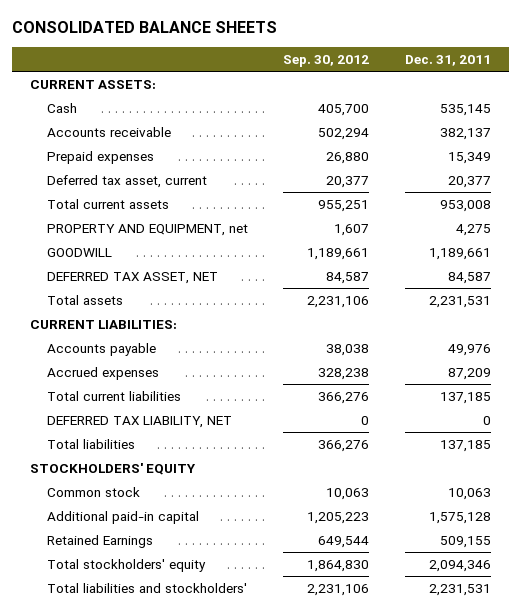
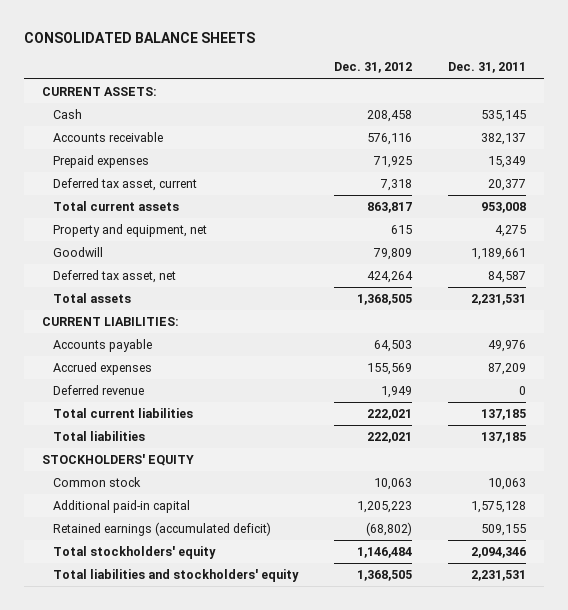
- | Sep. 30, 2012 | Dec. 31, 2011
+ | Dec. 31, 2012 | Dec. 31, 2011
- PROPERTY AND EQUIPMENT, net | 1,607 | 4,275
- GOODWILL | 1,189,661 | 1,189,661
- DEFERRED TAX ASSET, NET | 84,587 | 84,587
+ Property and equipment, net | 615 | 4,275
+ Goodwill | 79,809 | 1,189,661
+ Deferred tax asset, net | 424,264 | 84,587
+ Deferred revenue | 1,949 | 0
- DEFERRED TAX LIABILITY, NET | 0 | 0
- Retained Earnings | 649,544 | 509,155
+ Retained earnings (accumulated deficit) | (68,802) | 509,155
- Total liabilities and stockholders' | 2,231,106 | 2,231,531
+ Total liabilities and stockholders' equity | 1,368,505 | 2,231,531

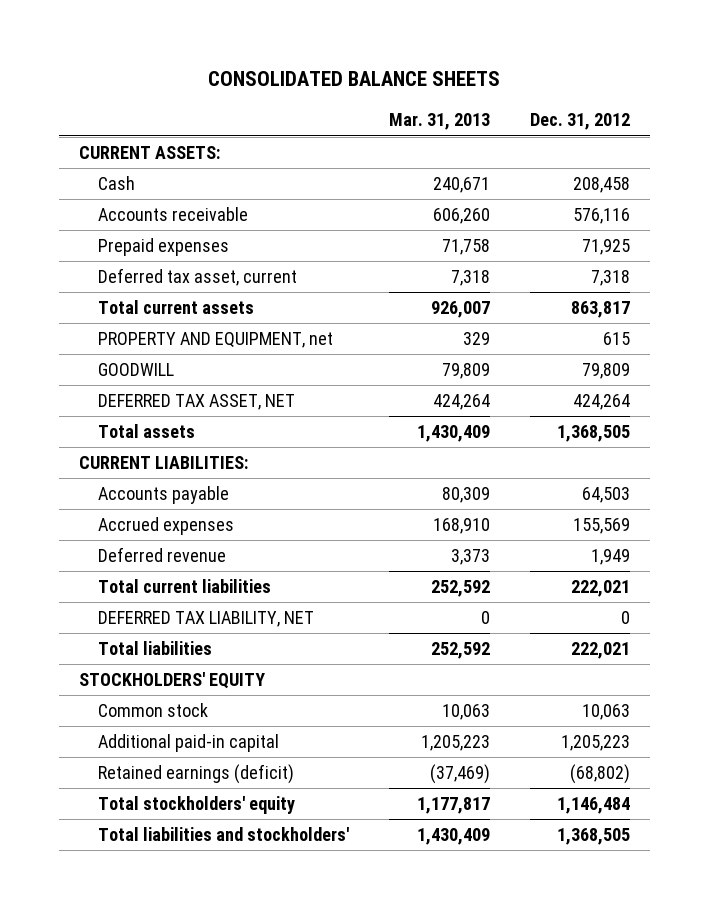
- | Dec. 31, 2012 | Dec. 31, 2011
+ | Mar. 31, 2013 | Dec. 31, 2012
- Property and equipment, net | 615 | 4,275
- Goodwill | 79,809 | 1,189,661
- Deferred tax asset, net | 424,264 | 84,587
+ PROPERTY AND EQUIPMENT, net | 329 | 615
+ GOODWILL | 79,809 | 79,809
+ DEFERRED TAX ASSET, NET | 424,264 | 424,264
+ DEFERRED TAX LIABILITY, NET | 0 | 0
- Retained earnings (accumulated deficit) | (68,802) | 509,155
+ Retained earnings (deficit) | (37,469) | (68,802)
- Total liabilities and stockholders' equity | 1,368,505 | 2,231,531
+ Total liabilities and stockholders' | 1,430,409 | 1,368,505

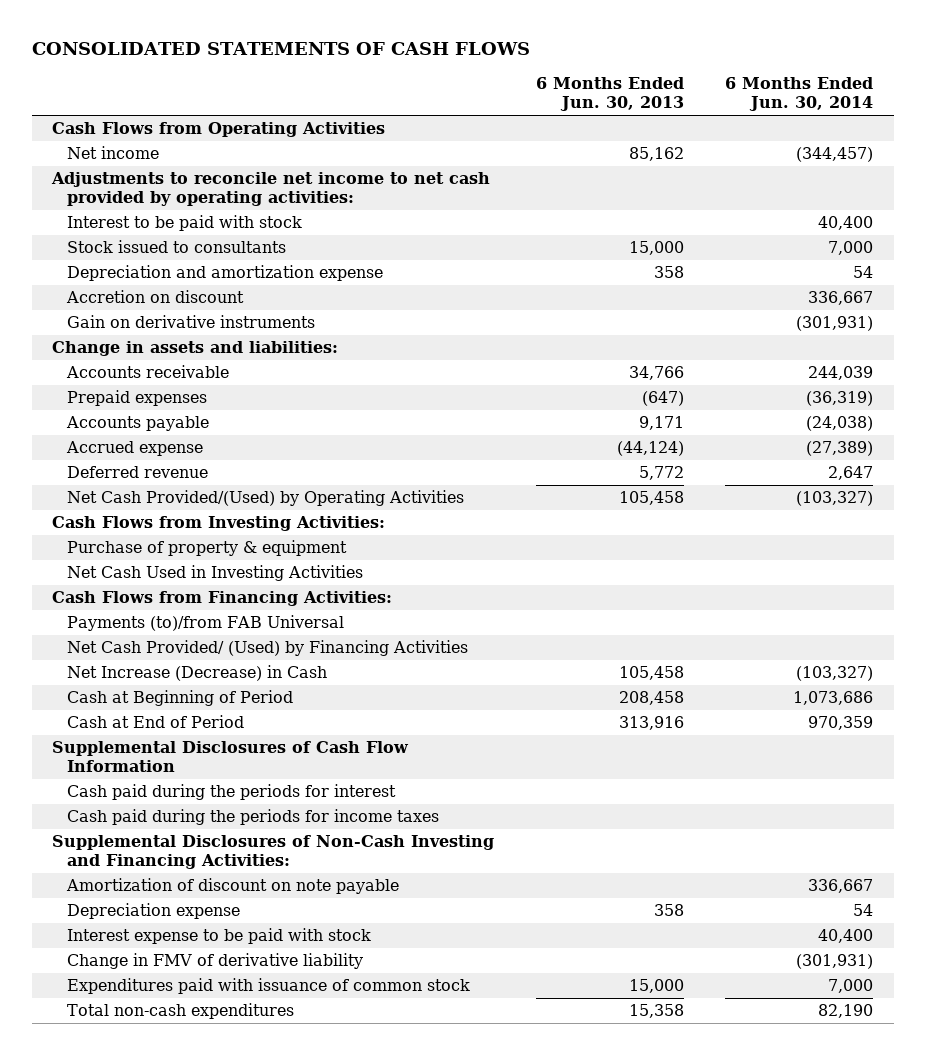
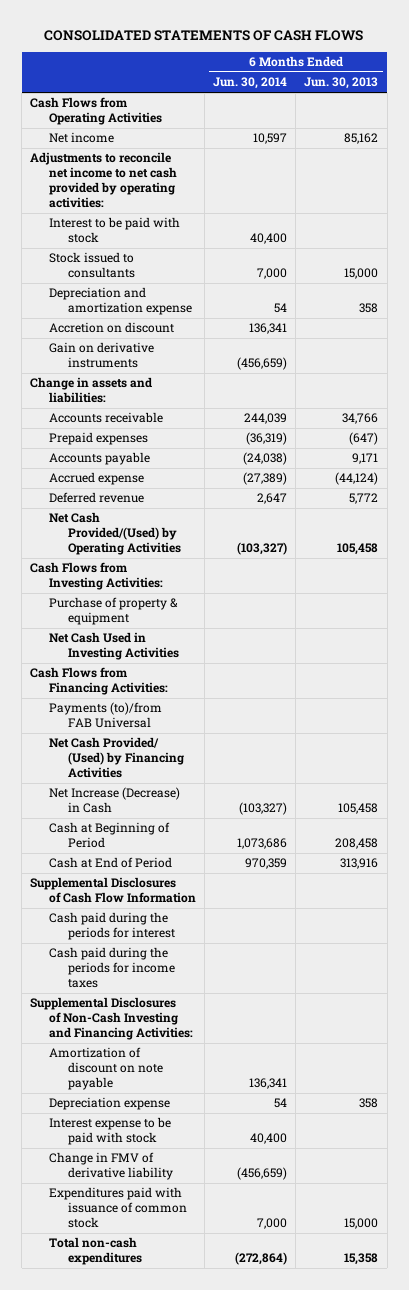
- | 6 Months Ended Jun. 30, 2013 | 6 Months Ended Jun. 30, 2014
+ | 6 Months Ended Jun. 30, 2014 | 6 Months Ended Jun. 30, 2013
- Net income | 85,162 | (344,457)
+ Net income | 10,597 | 85,162
- Accretion on discount | | 336,667
- Gain on derivative instruments | | (301,931)
+ Accretion on discount | 136,341 |
+ Gain on derivative instruments | (456,659) |
- Amortization of discount on note payable | | 336,667
+ Amortization of discount on note payable | 136,341 |
- Change in FMV of derivative liability | | (301,931)
+ Change in FMV of derivative liability | (456,659) |
- Total non-cash expenditures | 15,358 | 82,190
+ Total non-cash expenditures | (272,864) | 15,358

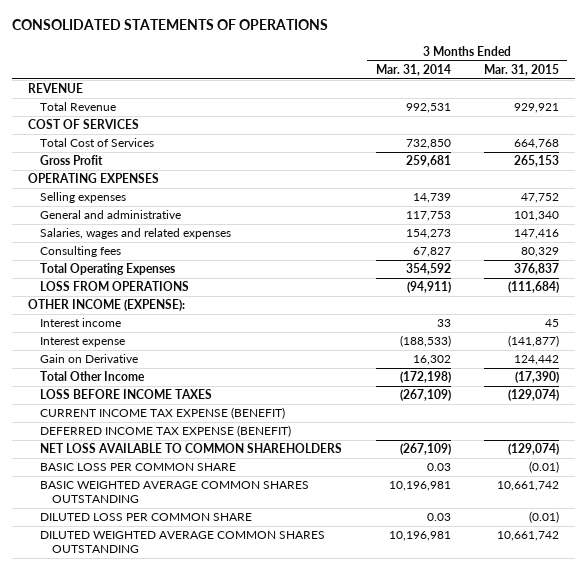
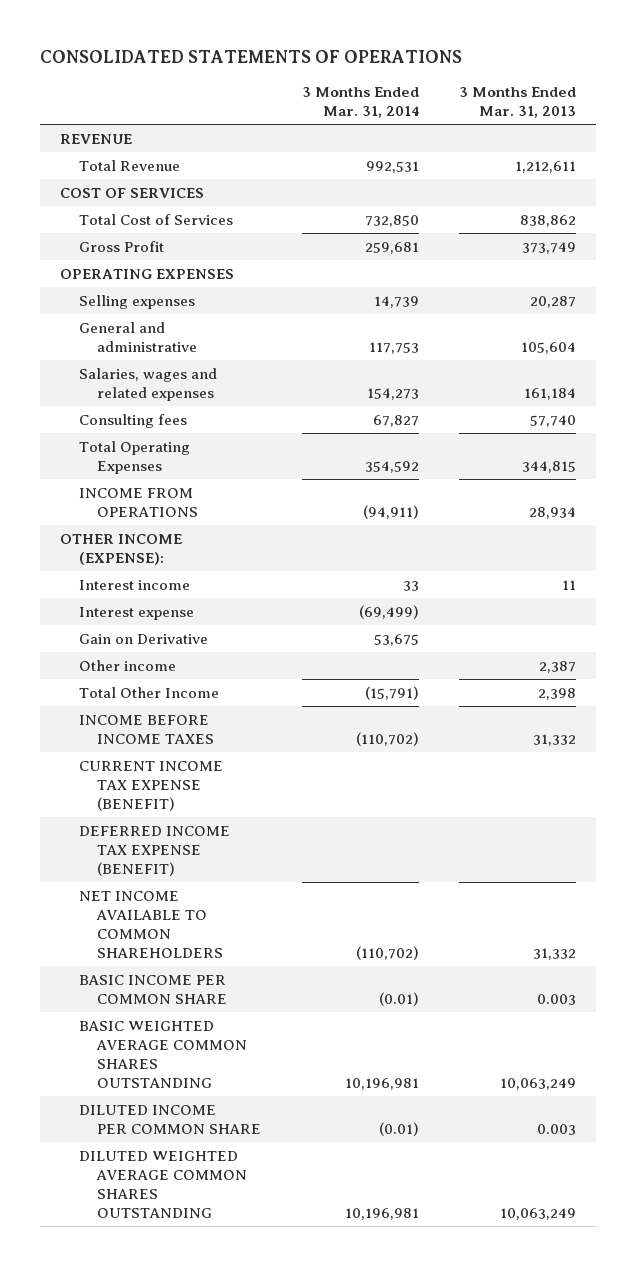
- | 3 Months Ended Mar. 31, 2014 | 3 Months Ended Mar. 31, 2015
+ | 3 Months Ended Mar. 31, 2014 | 3 Months Ended Mar. 31, 2013
- LOSS FROM OPERATIONS | (94,911) | (111,684)
+ INCOME FROM OPERATIONS | (94,911) | 28,934
- Interest expense | (188,533) | (141,877)
- Gain on Derivative | 16,302 | 124,442
- Total Other Income | (172,198) | (17,390)
- LOSS BEFORE INCOME TAXES | (267,109) | (129,074)
+ Interest expense | (69,499) |
+ Gain on Derivative | 53,675 |
+ Other income | | 2,387
+ Total Other Income | (15,791) | 2,398
+ INCOME BEFORE INCOME TAXES | (110,702) | 31,332
- NET LOSS AVAILABLE TO COMMON SHAREHOLDERS | (267,109) | (129,074)
- BASIC LOSS PER COMMON SHARE | 0.03 | (0.01)
+ NET INCOME AVAILABLE TO COMMON SHAREHOLDERS | (110,702) | 31,332
+ BASIC INCOME PER COMMON SHARE | (0.01) | 0.003
- DILUTED LOSS PER COMMON SHARE | 0.03 | (0.01)
+ DILUTED INCOME PER COMMON SHARE | (0.01) | 0.003

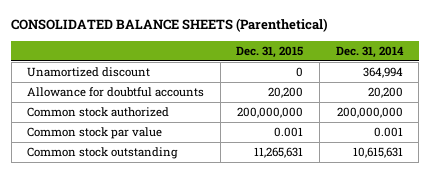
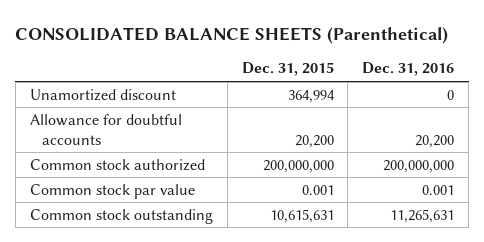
- | Dec. 31, 2015 | Dec. 31, 2014
+ | Dec. 31, 2015 | Dec. 31, 2016
- Unamortized discount | 0 | 364,994
+ Unamortized discount | 364,994 | 0
- Common stock outstanding | 11,265,631 | 10,615,631
+ Common stock outstanding | 10,615,631 | 11,265,631

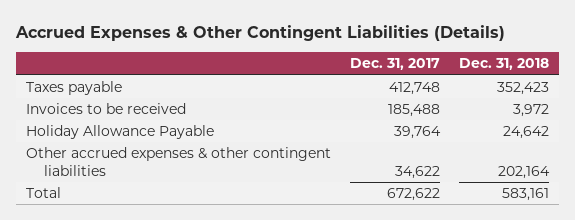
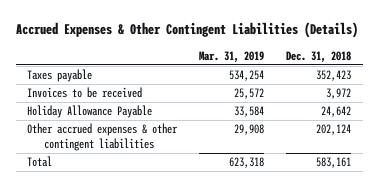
- | Dec. 31, 2017 | Dec. 31, 2018
+ | Mar. 31, 2019 | Dec. 31, 2018
- Other accrued expenses & other contingent liabilities | 34,622 | 202,164
+ Other accrued expenses & other contingent liabilities | 29,908 | 202,124

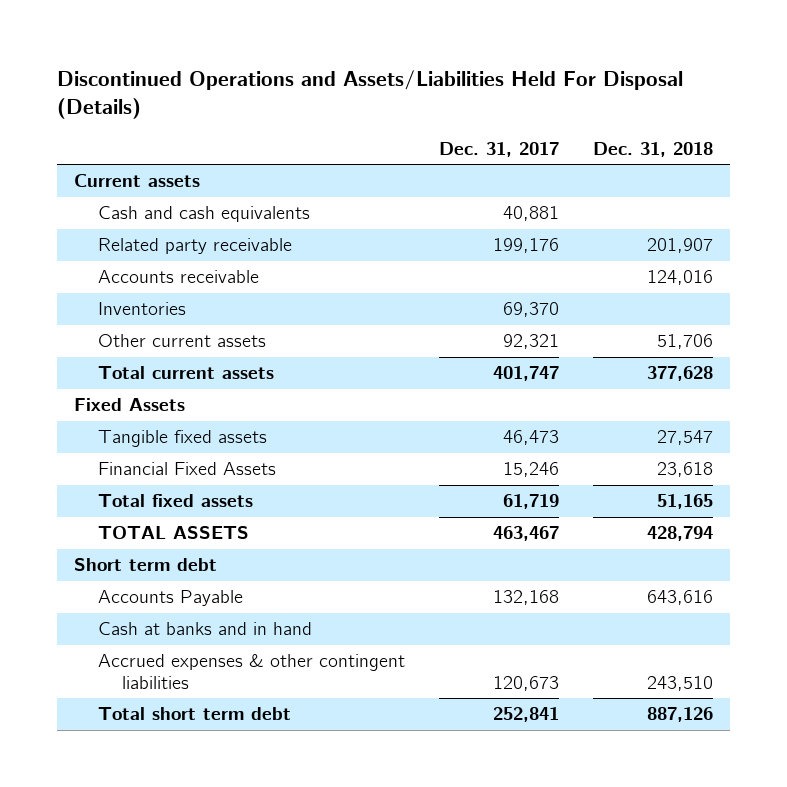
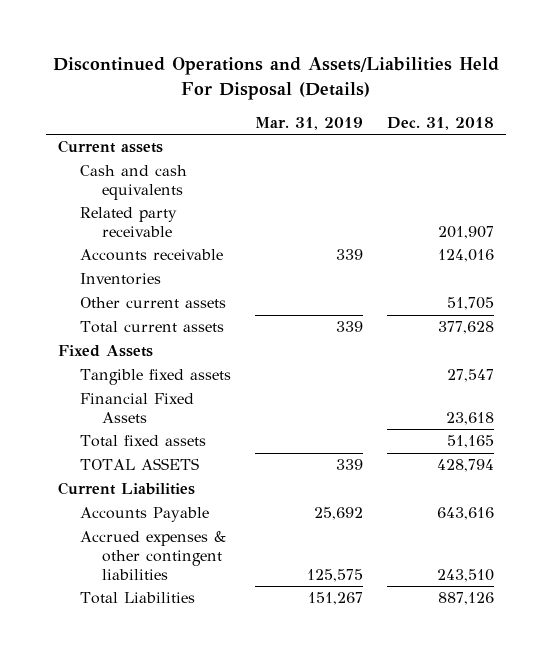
- | Dec. 31, 2017 | Dec. 31, 2018
+ | Mar. 31, 2019 | Dec. 31, 2018
- Other current assets | 92,321 | 51,706
+ Other current assets | | 51,705
- Short term debt
+ Current Liabilities
- Cash at banks and in hand
- Total short term debt | 252,841 | 887,126
+ Total Liabilities | 151,267 | 887,126

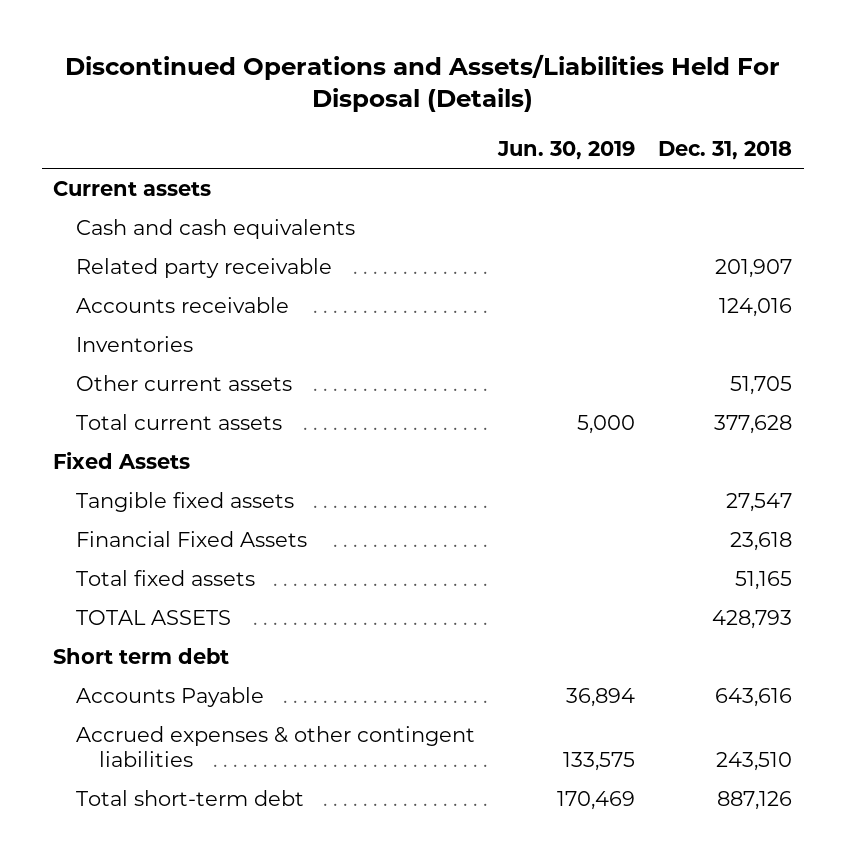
- | Mar. 31, 2019 | Dec. 31, 2018
+ | Jun. 30, 2019 | Dec. 31, 2018
- TOTAL ASSETS | 339 | 428,794
- Current Liabilities
+ TOTAL ASSETS | | 428,793
+ Short term debt
- Total Liabilities | 151,267 | 887,126
+ Total short-term debt | 170,469 | 887,126

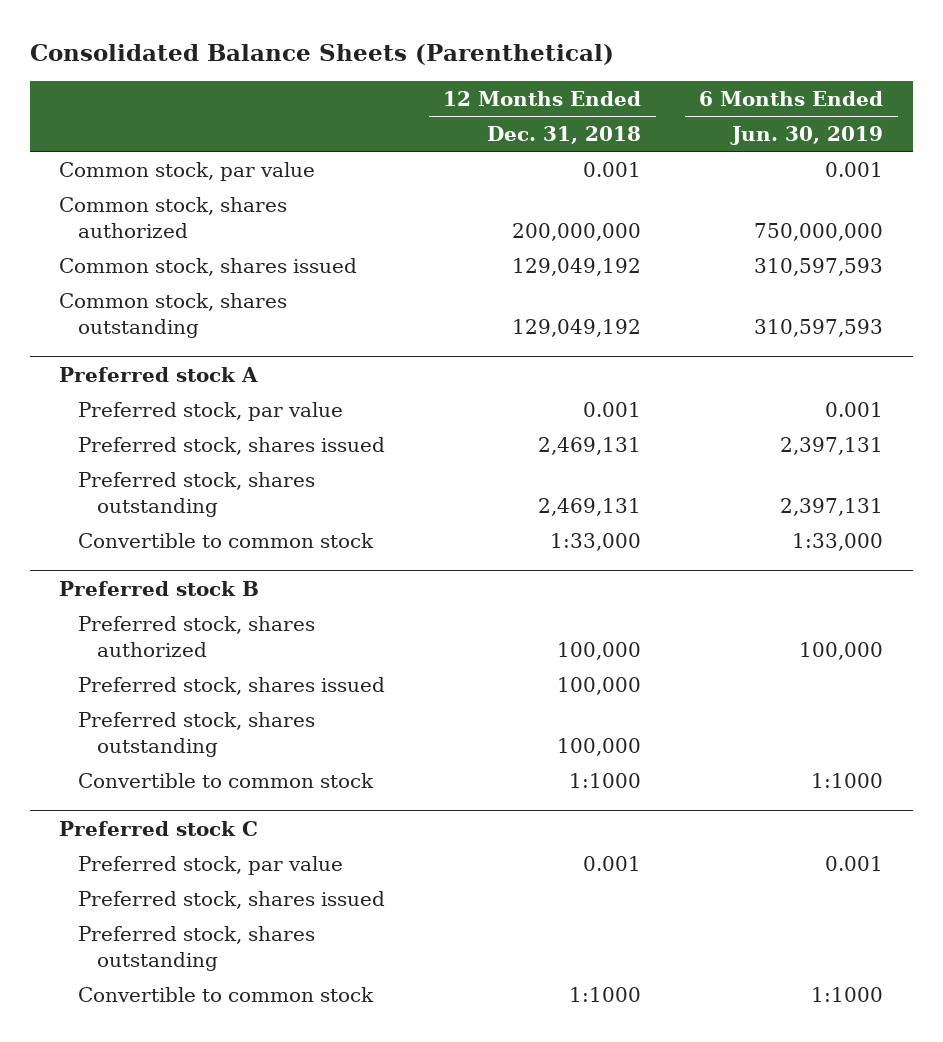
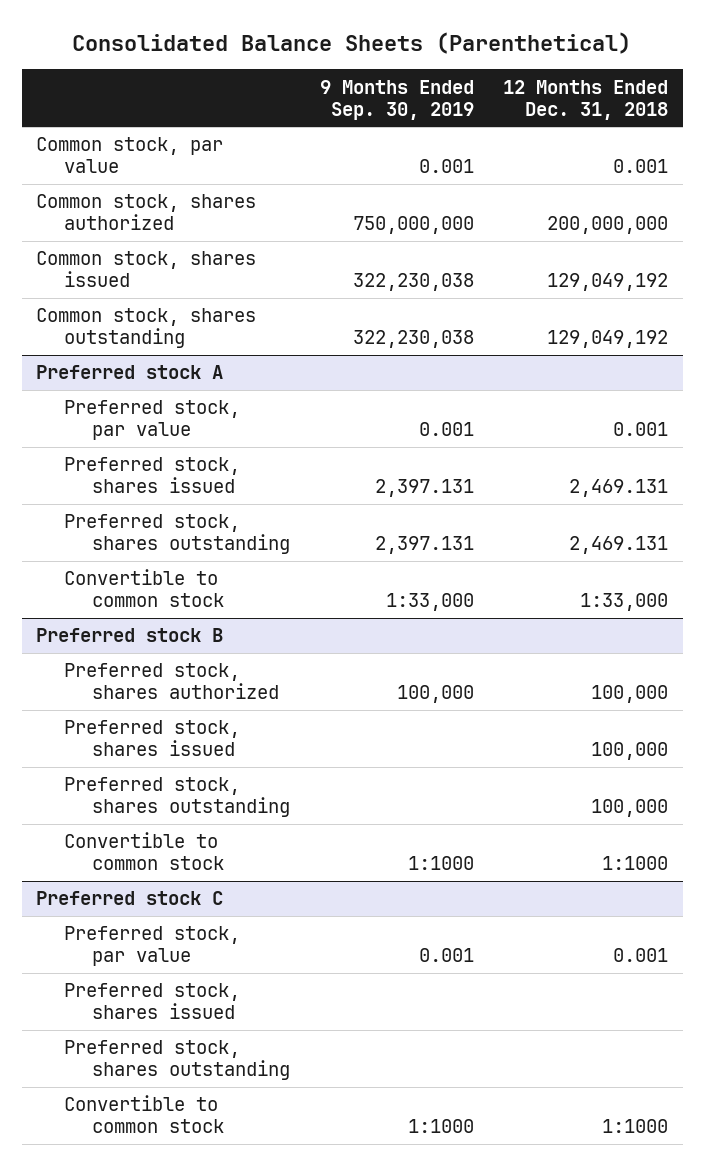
- | 12 Months Ended Dec. 31, 2018 | 6 Months Ended Jun. 30, 2019
+ | 9 Months Ended Sep. 30, 2019 | 12 Months Ended Dec. 31, 2018
@ Preferred stock A
- Preferred stock, shares issued | 2,469,131 | 2,397,131
- Preferred stock, shares outstanding | 2,469,131 | 2,397,131
+ Preferred stock, shares issued | 2,397.131 | 2,469.131
+ Preferred stock, shares outstanding | 2,397.131 | 2,469.131

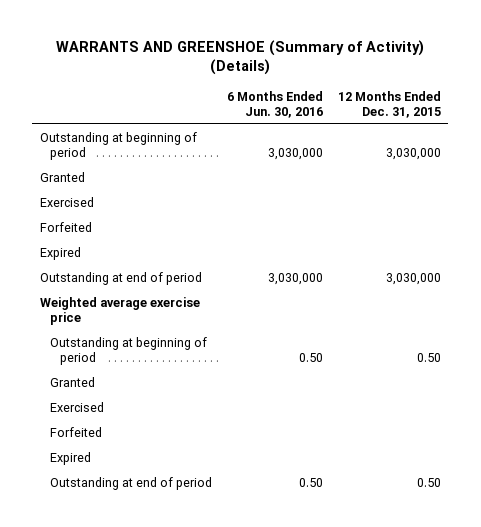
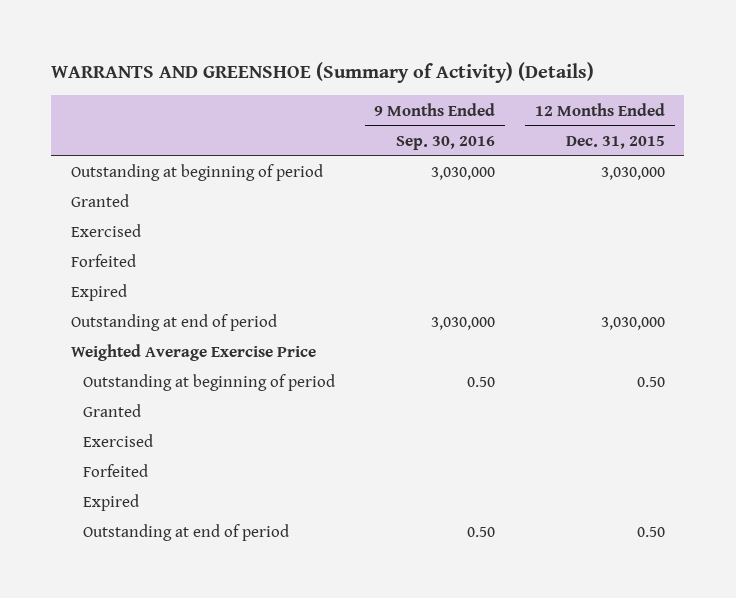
- | 6 Months Ended Jun. 30, 2016 | 12 Months Ended Dec. 31, 2015
+ | 9 Months Ended Sep. 30, 2016 | 12 Months Ended Dec. 31, 2015
- Weighted average exercise price
+ Weighted Average Exercise Price

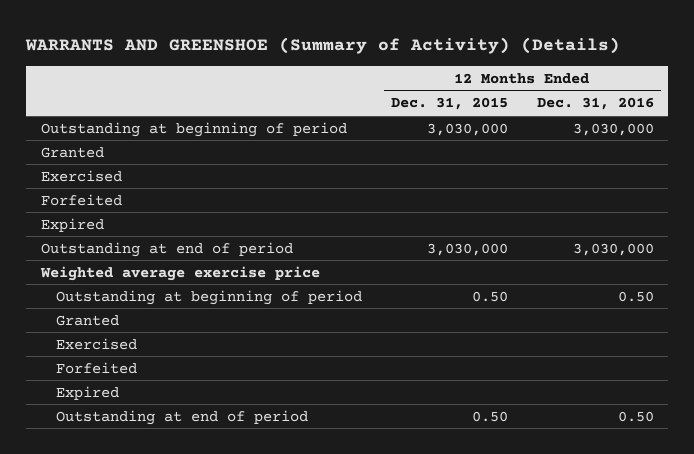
- | 9 Months Ended Sep. 30, 2016 | 12 Months Ended Dec. 31, 2015
+ | 12 Months Ended Dec. 31, 2015 | 12 Months Ended Dec. 31, 2016
- Weighted Average Exercise Price
+ Weighted average exercise price

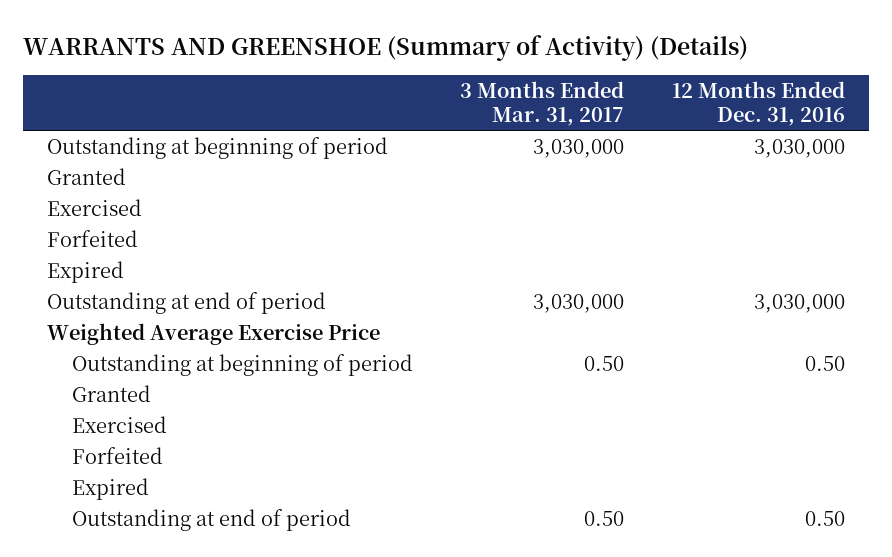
- | 12 Months Ended Dec. 31, 2015 | 12 Months Ended Dec. 31, 2016
+ | 3 Months Ended Mar. 31, 2017 | 12 Months Ended Dec. 31, 2016
- Weighted average exercise price
+ Weighted Average Exercise Price

